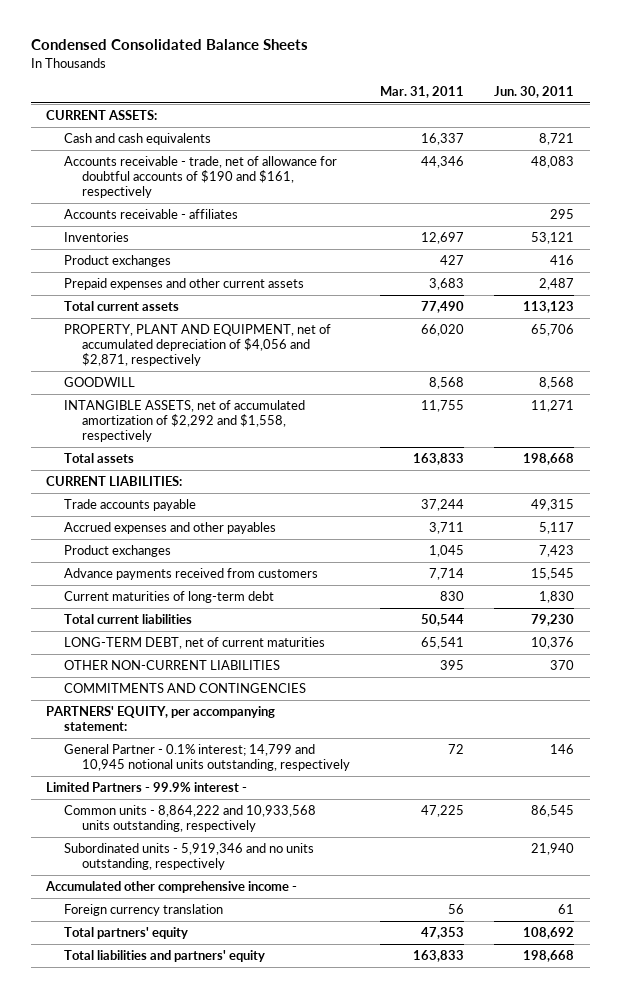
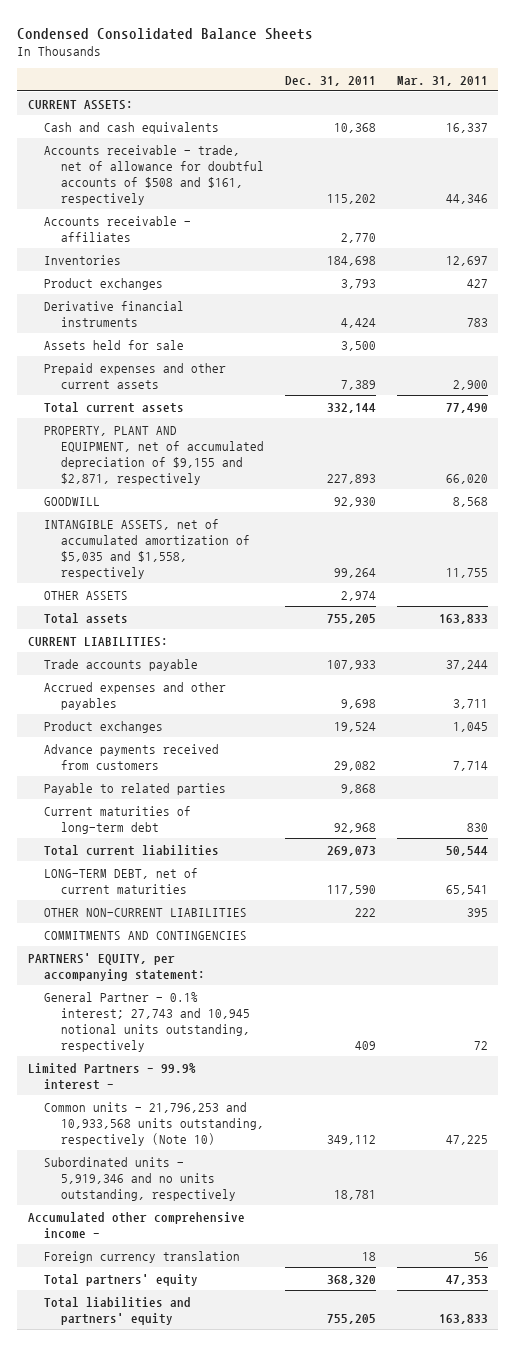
- | Mar. 31, 2011 | Jun. 30, 2011
+ | Dec. 31, 2011 | Mar. 31, 2011
- Accounts receivable - trade, net of allowance for doubtful accounts of $190 and $161, respectively | 44,346 | 48,083
+ Accounts receivable - trade, net of allowance for doubtful accounts of $508 and $161, respectively | 115,202 | 44,346
- Prepaid expenses and other current assets | 3,683 | 2,487
+ Derivative financial instruments | 4,424 | 783
+ Assets held for sale | 3,500 |
+ Prepaid expenses and other current assets | 7,389 | 2,900
- PROPERTY, PLANT AND EQUIPMENT, net of accumulated depreciation of $4,056 and $2,871, respectively | 66,020 | 65,706
+ PROPERTY, PLANT AND EQUIPMENT, net of accumulated depreciation of $9,155 and $2,871, respectively | 227,893 | 66,020
- INTANGIBLE ASSETS, net of accumulated amortization of $2,292 and $1,558, respectively | 11,755 | 11,271
+ INTANGIBLE ASSETS, net of accumulated amortization of $5,035 and $1,558, respectively | 99,264 | 11,755
+ OTHER ASSETS | 2,974 |
+ Payable to related parties | 9,868 |
- General Partner - 0.1% interest; 14,799 and 10,945 notional units outstanding, respectively | 72 | 146
+ General Partner - 0.1% interest; 27,743 and 10,945 notional units outstanding, respectively | 409 | 72
- Common units - 8,864,222 and 10,933,568 units outstanding, respectively | 47,225 | 86,545
+ Common units - 21,796,253 and 10,933,568 units outstanding, respectively (Note 10) | 349,112 | 47,225

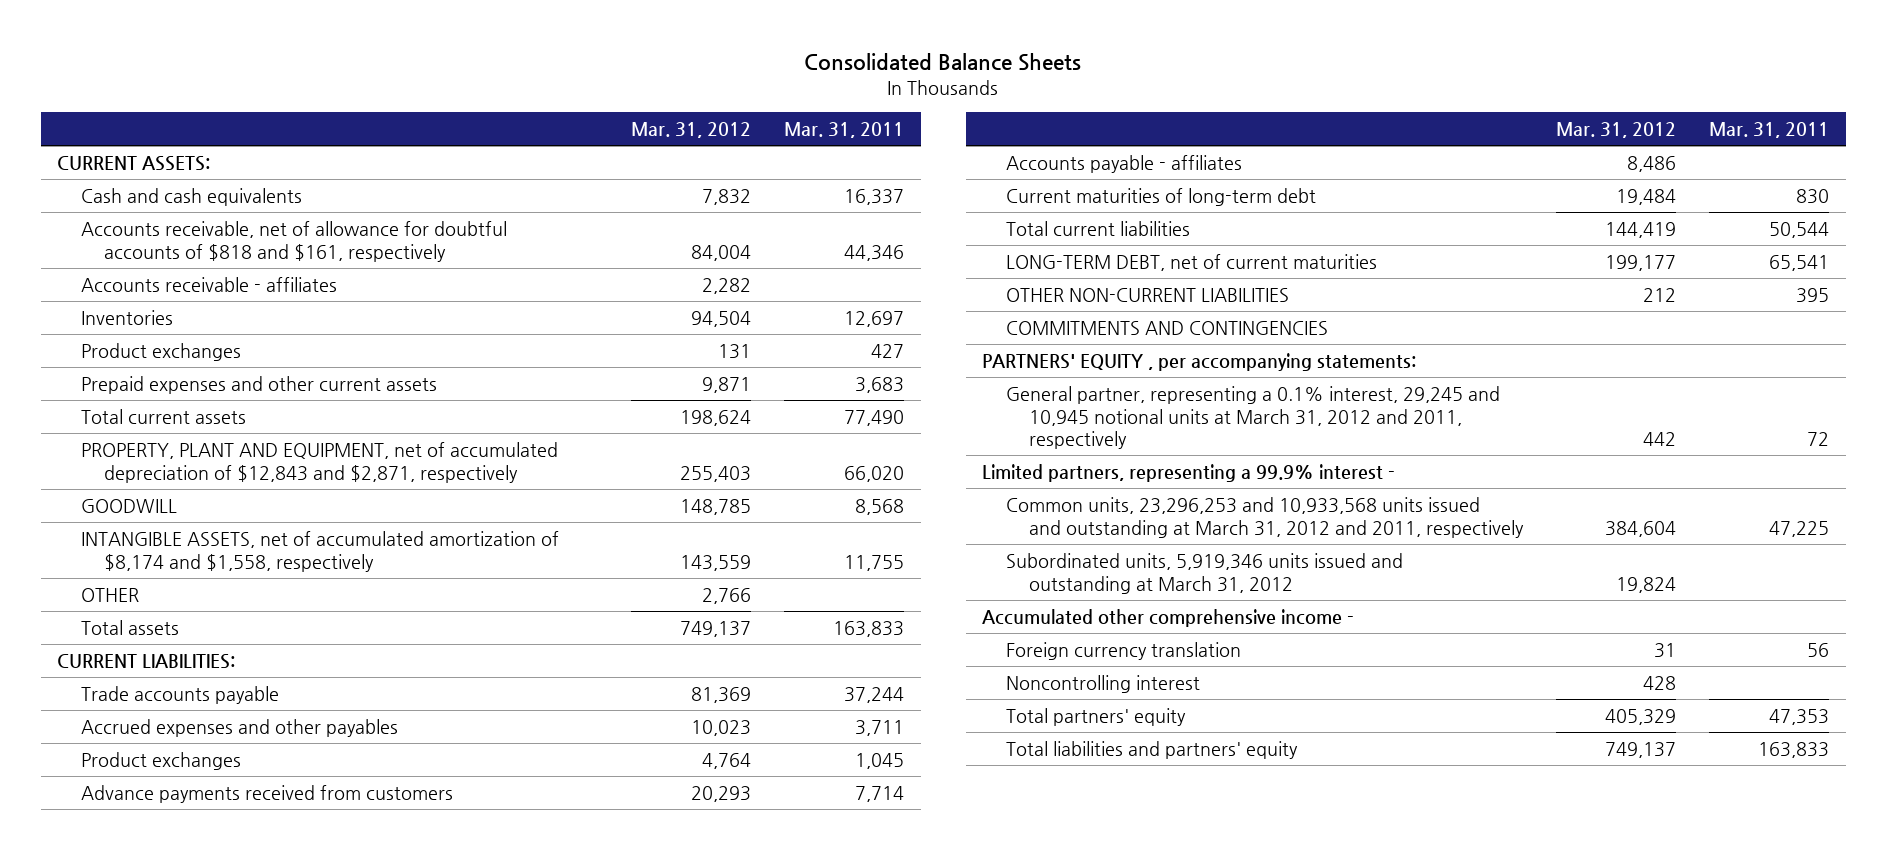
- Condensed Consolidated Balance Sheets
+ Consolidated Balance Sheets
- | Dec. 31, 2011 | Mar. 31, 2011
+ | Mar. 31, 2012 | Mar. 31, 2011
- Accounts receivable - trade, net of allowance for doubtful accounts of $508 and $161, respectively | 115,202 | 44,346
+ Accounts receivable, net of allowance for doubtful accounts of $818 and $161, respectively | 84,004 | 44,346
- Derivative financial instruments | 4,424 | 783
- Assets held for sale | 3,500 |
- Prepaid expenses and other current assets | 7,389 | 2,900
+ Prepaid expenses and other current assets | 9,871 | 3,683
- PROPERTY, PLANT AND EQUIPMENT, net of accumulated depreciation of $9,155 and $2,871, respectively | 227,893 | 66,020
+ PROPERTY, PLANT AND EQUIPMENT, net of accumulated depreciation of $12,843 and $2,871, respectively | 255,403 | 66,020
- INTANGIBLE ASSETS, net of accumulated amortization of $5,035 and $1,558, respectively | 99,264 | 11,755
- OTHER ASSETS | 2,974 |
+ INTANGIBLE ASSETS, net of accumulated amortization of $8,174 and $1,558, respectively | 143,559 | 11,755
+ OTHER | 2,766 |
- Payable to related parties | 9,868 |
+ Accounts payable - affiliates | 8,486 |
- PARTNERS' EQUITY, per accompanying statement:
- General Partner - 0.1% interest; 27,743 and 10,945 notional units outstanding, respectively | 409 | 72
- Limited Partners - 99.9% interest -
- Common units - 21,796,253 and 10,933,568 units outstanding, respectively (Note 10) | 349,112 | 47,225
- Subordinated units - 5,919,346 and no units outstanding, respectively | 18,781 |
+ PARTNERS' EQUITY , per accompanying statements:
+ General partner, representing a 0.1% interest, 29,245 and 10,945 notional units at March 31, 2012 and 2011, respectively | 442 | 72
+ Limited partners, representing a 99.9% interest -
+ Common units, 23,296,253 and 10,933,568 units issued and outstanding at March 31, 2012 and 2011, respectively | 384,604 | 47,225
+ Subordinated units, 5,919,346 units issued and outstanding at March 31, 2012 | 19,824 |
+ Noncontrolling interest | 428 |

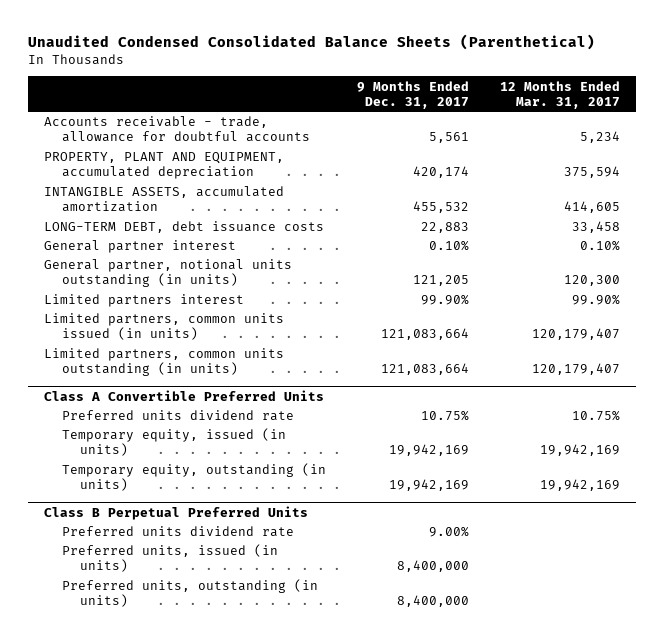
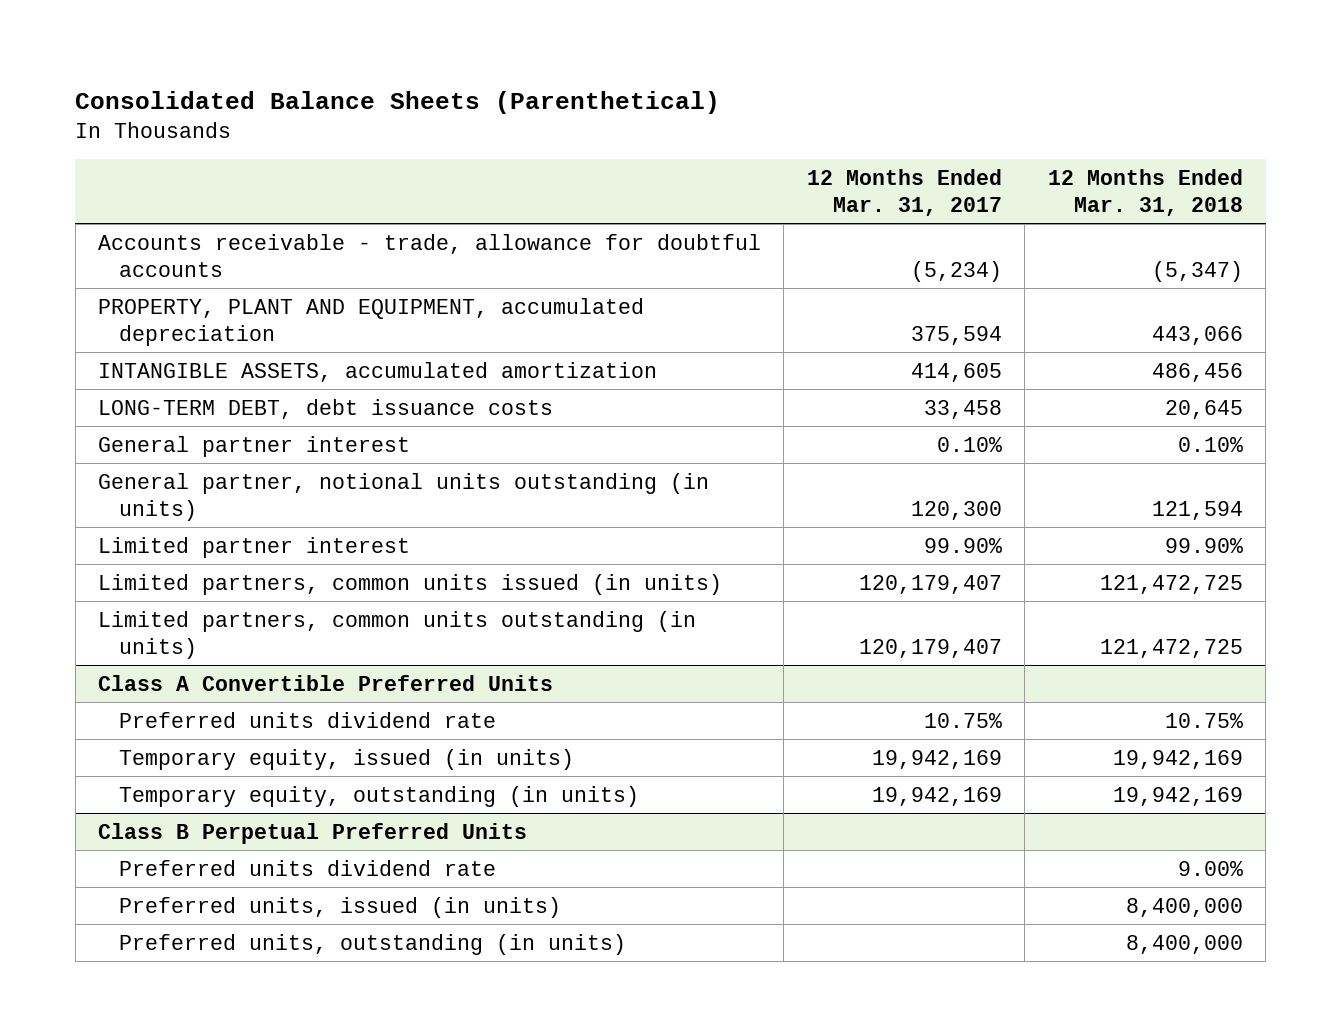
- Unaudited Condensed Consolidated Balance Sheets (Parenthetical)
+ Consolidated Balance Sheets (Parenthetical)
- | 9 Months Ended Dec. 31, 2017 | 12 Months Ended Mar. 31, 2017
+ | 12 Months Ended Mar. 31, 2017 | 12 Months Ended Mar. 31, 2018
- Accounts receivable - trade, allowance for doubtful accounts | 5,561 | 5,234
+ Accounts receivable - trade, allowance for doubtful accounts | (5,234) | (5,347)
- Limited partners interest | 99.90% | 99.90%
+ Limited partner interest | 99.90% | 99.90%

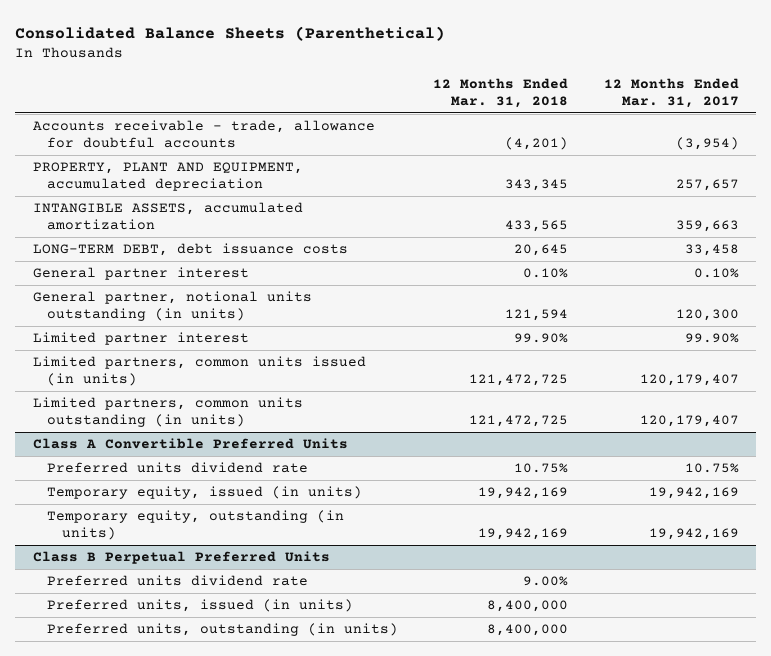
- | 12 Months Ended Mar. 31, 2017 | 12 Months Ended Mar. 31, 2018
+ | 12 Months Ended Mar. 31, 2018 | 12 Months Ended Mar. 31, 2017
- Accounts receivable - trade, allowance for doubtful accounts | (5,234) | (5,347)
- PROPERTY, PLANT AND EQUIPMENT, accumulated depreciation | 375,594 | 443,066
- INTANGIBLE ASSETS, accumulated amortization | 414,605 | 486,456
+ Accounts receivable - trade, allowance for doubtful accounts | (4,201) | (3,954)
+ PROPERTY, PLANT AND EQUIPMENT, accumulated depreciation | 343,345 | 257,657
+ INTANGIBLE ASSETS, accumulated amortization | 433,565 | 359,663

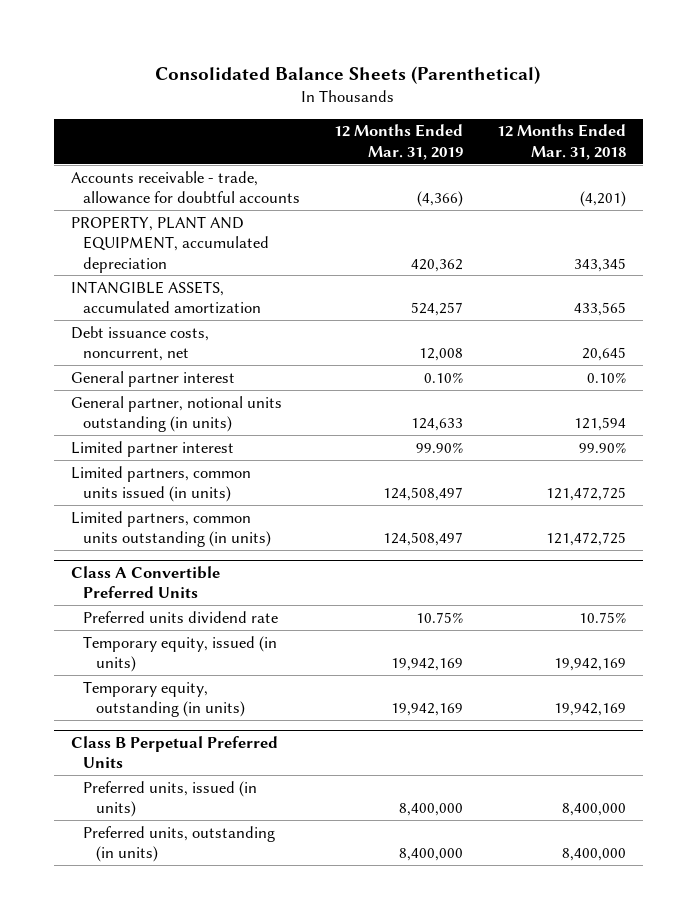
- | 12 Months Ended Mar. 31, 2018 | 12 Months Ended Mar. 31, 2017
+ | 12 Months Ended Mar. 31, 2019 | 12 Months Ended Mar. 31, 2018
- LONG-TERM DEBT, debt issuance costs | 20,645 | 33,458
+ Debt issuance costs, noncurrent, net | 12,008 | 20,645
@ Class B Perpetual Preferred Units
- Preferred units dividend rate | 9.00% |

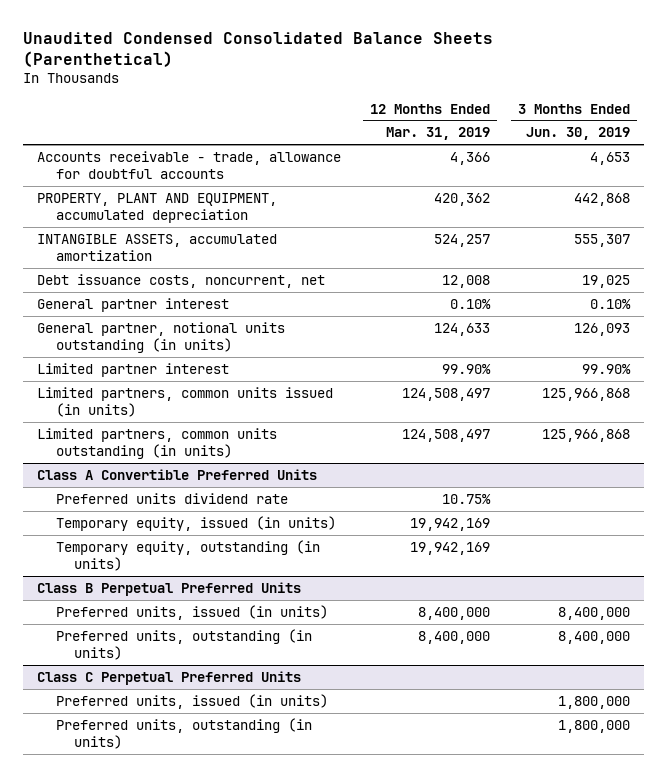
- Consolidated Balance Sheets (Parenthetical)
+ Unaudited Condensed Consolidated Balance Sheets (Parenthetical)
- | 12 Months Ended Mar. 31, 2019 | 12 Months Ended Mar. 31, 2018
+ | 12 Months Ended Mar. 31, 2019 | 3 Months Ended Jun. 30, 2019
- Accounts receivable - trade, allowance for doubtful accounts | (4,366) | (4,201)
+ Accounts receivable - trade, allowance for doubtful accounts | 4,366 | 4,653
+ Class C Perpetual Preferred Units
+ Preferred units, issued (in units) | | 1,800,000
+ Preferred units, outstanding (in units) | | 1,800,000

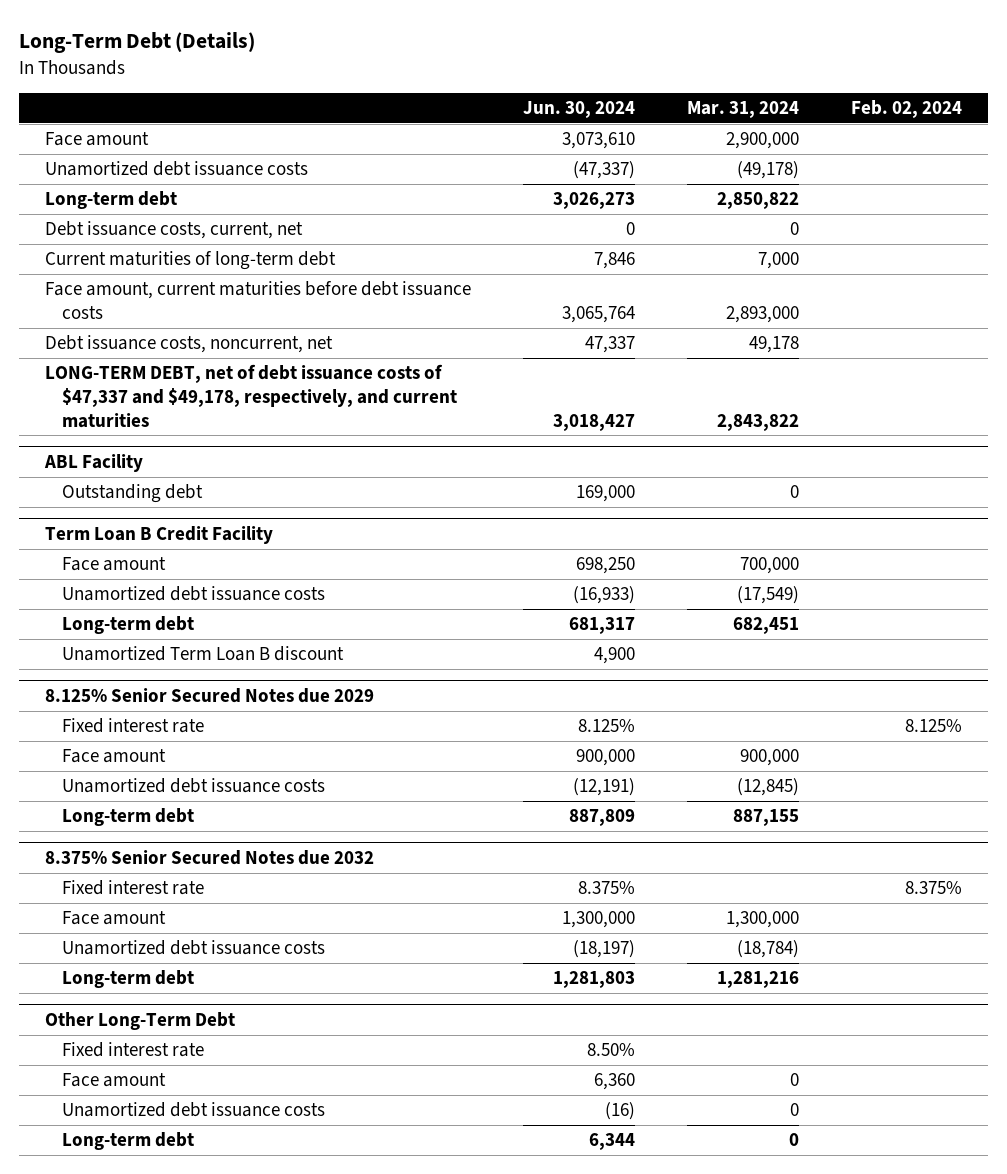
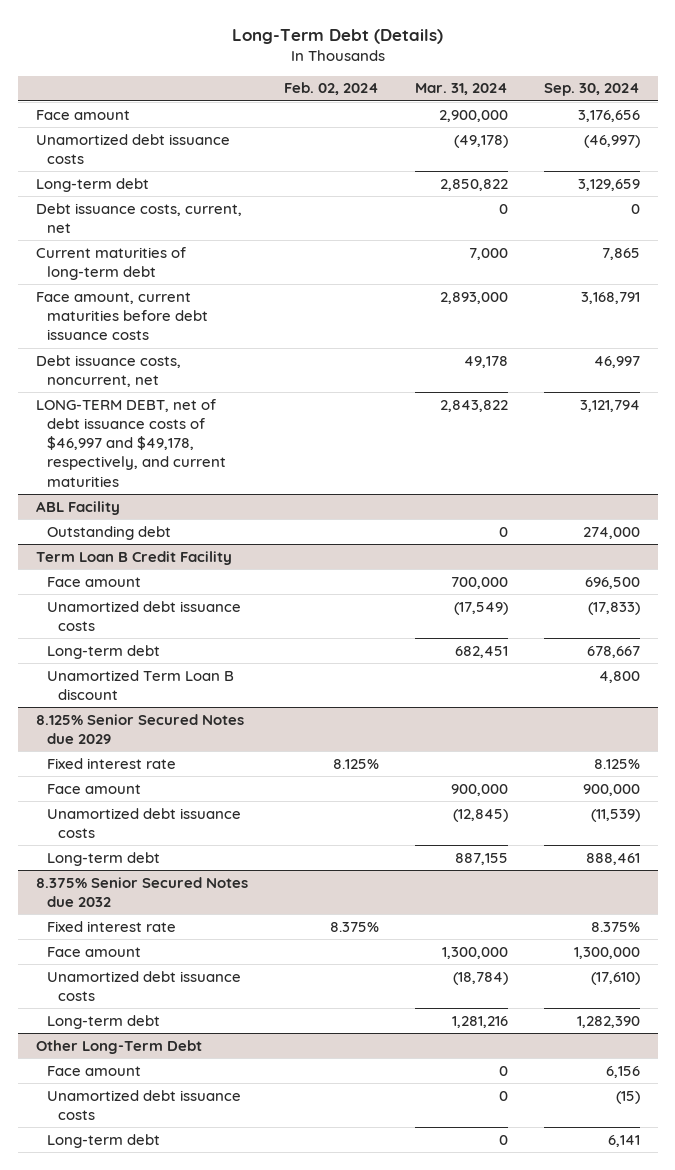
- | Jun. 30, 2024 | Mar. 31, 2024 | Feb. 02, 2024
+ | Feb. 02, 2024 | Mar. 31, 2024 | Sep. 30, 2024
- LONG-TERM DEBT, net of debt issuance costs of $47,337 and $49,178, respectively, and current maturities | 3,018,427 | 2,843,822 |
+ LONG-TERM DEBT, net of debt issuance costs of $46,997 and $49,178, respectively, and current maturities | | 2,843,822 | 3,121,794
@ Other Long-Term Debt
- Fixed interest rate | 8.50% | |

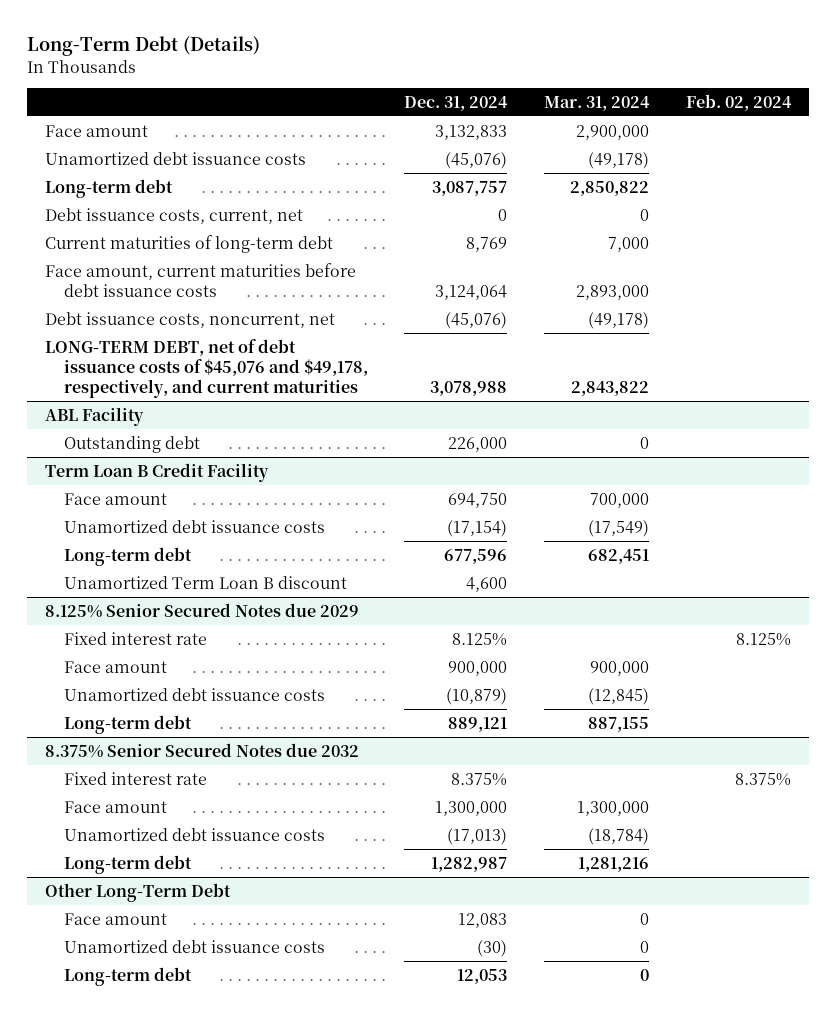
- | Feb. 02, 2024 | Mar. 31, 2024 | Sep. 30, 2024
+ | Dec. 31, 2024 | Mar. 31, 2024 | Feb. 02, 2024
- Debt issuance costs, noncurrent, net | | 49,178 | 46,997
- LONG-TERM DEBT, net of debt issuance costs of $46,997 and $49,178, respectively, and current maturities | | 2,843,822 | 3,121,794
+ Debt issuance costs, noncurrent, net | (45,076) | (49,178) |
+ LONG-TERM DEBT, net of debt issuance costs of $45,076 and $49,178, respectively, and current maturities | 3,078,988 | 2,843,822 |

